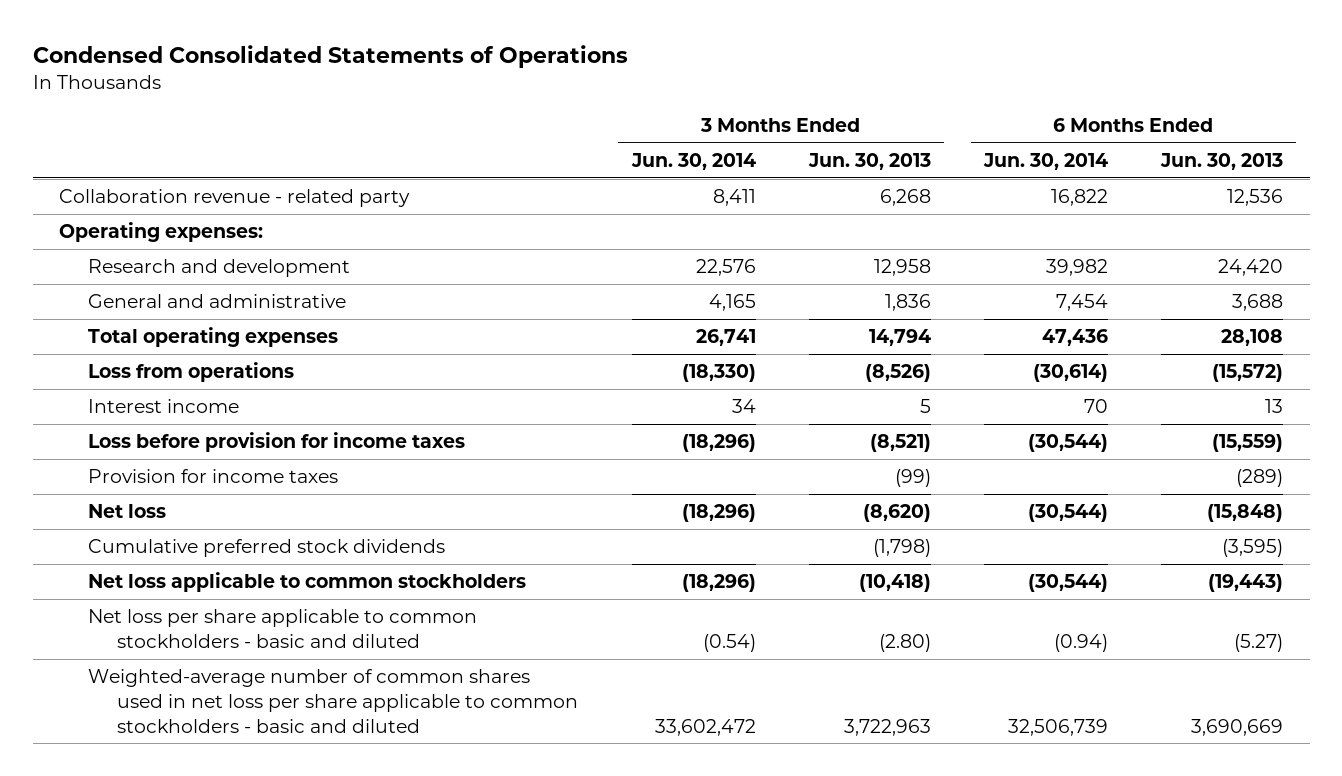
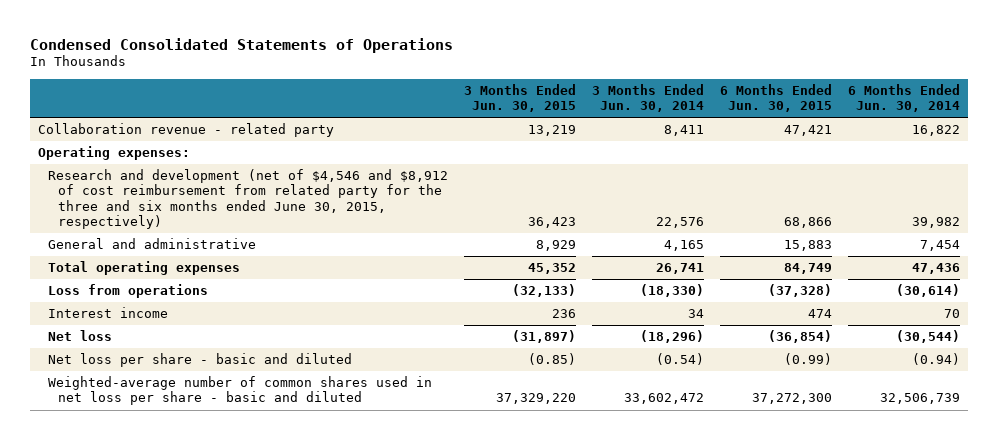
- | 3 Months Ended Jun. 30, 2014 | 3 Months Ended Jun. 30, 2013 | 6 Months Ended Jun. 30, 2014 | 6 Months Ended Jun. 30, 2013
+ | 3 Months Ended Jun. 30, 2015 | 3 Months Ended Jun. 30, 2014 | 6 Months Ended Jun. 30, 2015 | 6 Months Ended Jun. 30, 2014
- Research and development | 22,576 | 12,958 | 39,982 | 24,420
+ Research and development (net of $4,546 and $8,912 of cost reimbursement from related party for the three and six months ended June 30, 2015, respectively) | 36,423 | 22,576 | 68,866 | 39,982
- Loss before provision for income taxes | (18,296) | (8,521) | (30,544) | (15,559)
- Provision for income taxes | | (99) | | (289)
- Cumulative preferred stock dividends | | (1,798) | | (3,595)
- Net loss applicable to common stockholders | (18,296) | (10,418) | (30,544) | (19,443)
- Net loss per share applicable to common stockholders - basic and diluted | (0.54) | (2.80) | (0.94) | (5.27)
- Weighted-average number of common shares used in net loss per share applicable to common stockholders - basic and diluted | 33,602,472 | 3,722,963 | 32,506,739 | 3,690,669
+ Net loss per share - basic and diluted | (0.85) | (0.54) | (0.99) | (0.94)
+ Weighted-average number of common shares used in net loss per share - basic and diluted | 37,329,220 | 33,602,472 | 37,272,300 | 32,506,739

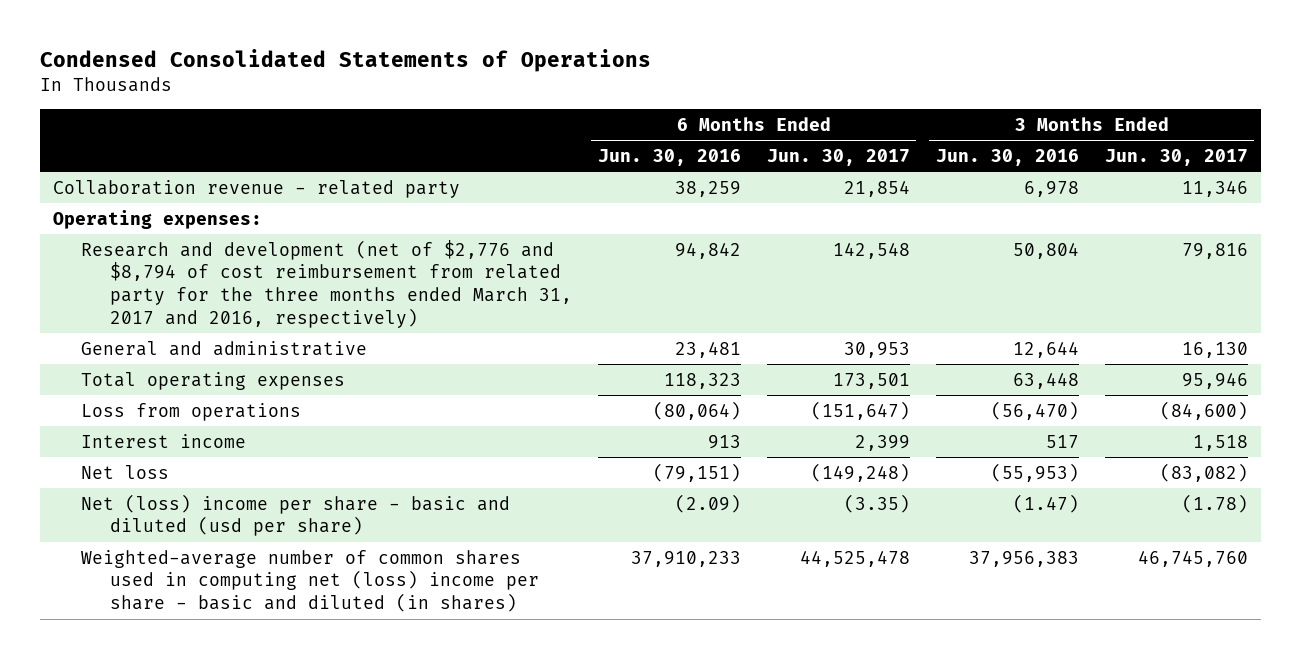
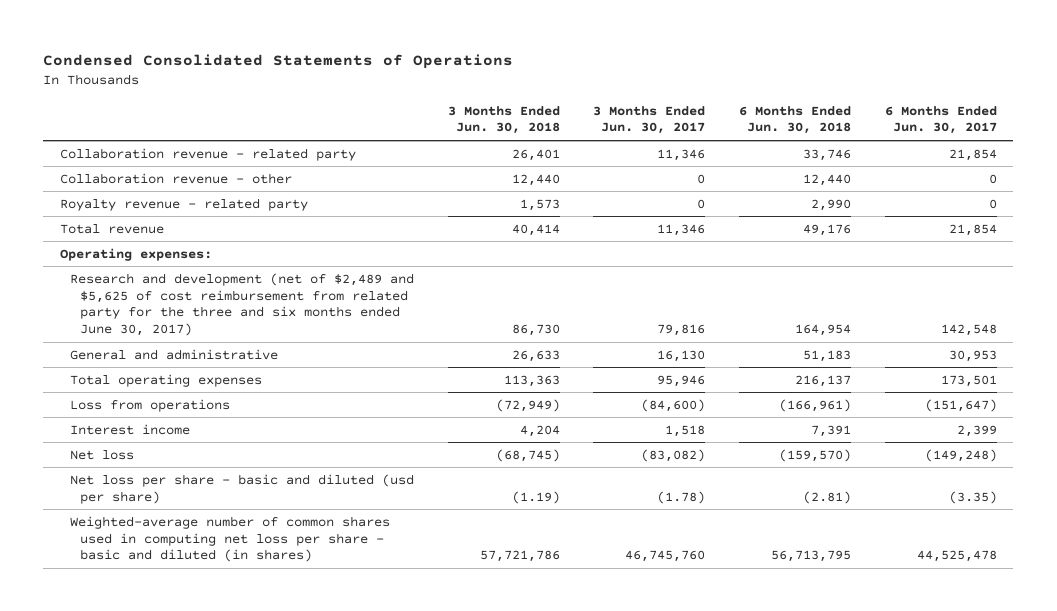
- | 6 Months Ended Jun. 30, 2016 | 6 Months Ended Jun. 30, 2017 | 3 Months Ended Jun. 30, 2016 | 3 Months Ended Jun. 30, 2017
+ | 3 Months Ended Jun. 30, 2018 | 3 Months Ended Jun. 30, 2017 | 6 Months Ended Jun. 30, 2018 | 6 Months Ended Jun. 30, 2017
+ Collaboration revenue - other | 12,440 | 0 | 12,440 | 0
+ Royalty revenue - related party | 1,573 | 0 | 2,990 | 0
+ Total revenue | 40,414 | 11,346 | 49,176 | 21,854
- Research and development (net of $2,776 and $8,794 of cost reimbursement from related party for the three months ended March 31, 2017 and 2016, respectively) | 94,842 | 142,548 | 50,804 | 79,816
+ Research and development (net of $2,489 and $5,625 of cost reimbursement from related party for the three and six months ended June 30, 2017) | 86,730 | 79,816 | 164,954 | 142,548
- Net (loss) income per share - basic and diluted (usd per share) | (2.09) | (3.35) | (1.47) | (1.78)
- Weighted-average number of common shares used in computing net (loss) income per share - basic and diluted (in shares) | 37,910,233 | 44,525,478 | 37,956,383 | 46,745,760
+ Net loss per share - basic and diluted (usd per share) | (1.19) | (1.78) | (2.81) | (3.35)
+ Weighted-average number of common shares used in computing net loss per share - basic and diluted (in shares) | 57,721,786 | 46,745,760 | 56,713,795 | 44,525,478

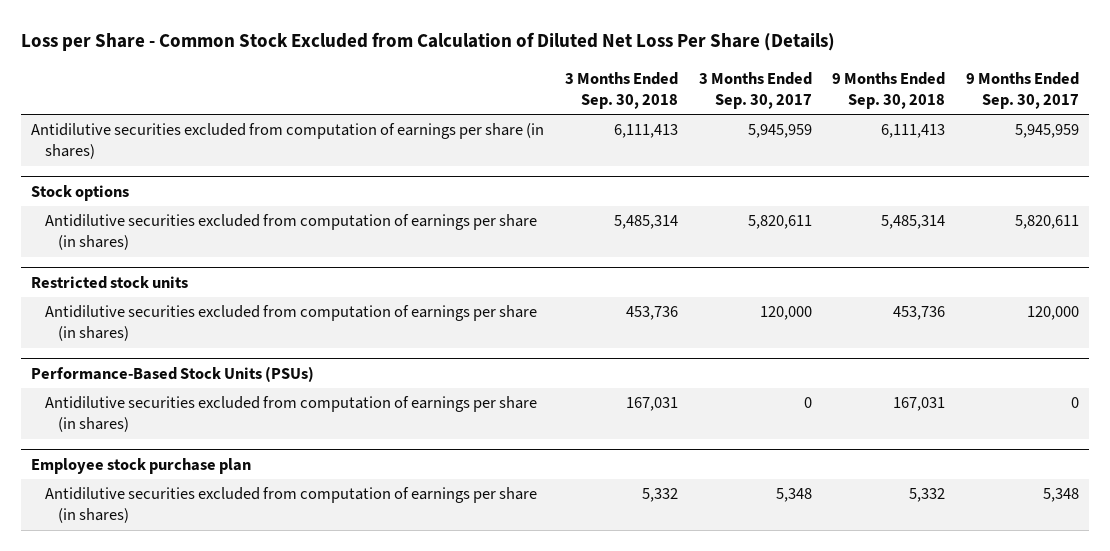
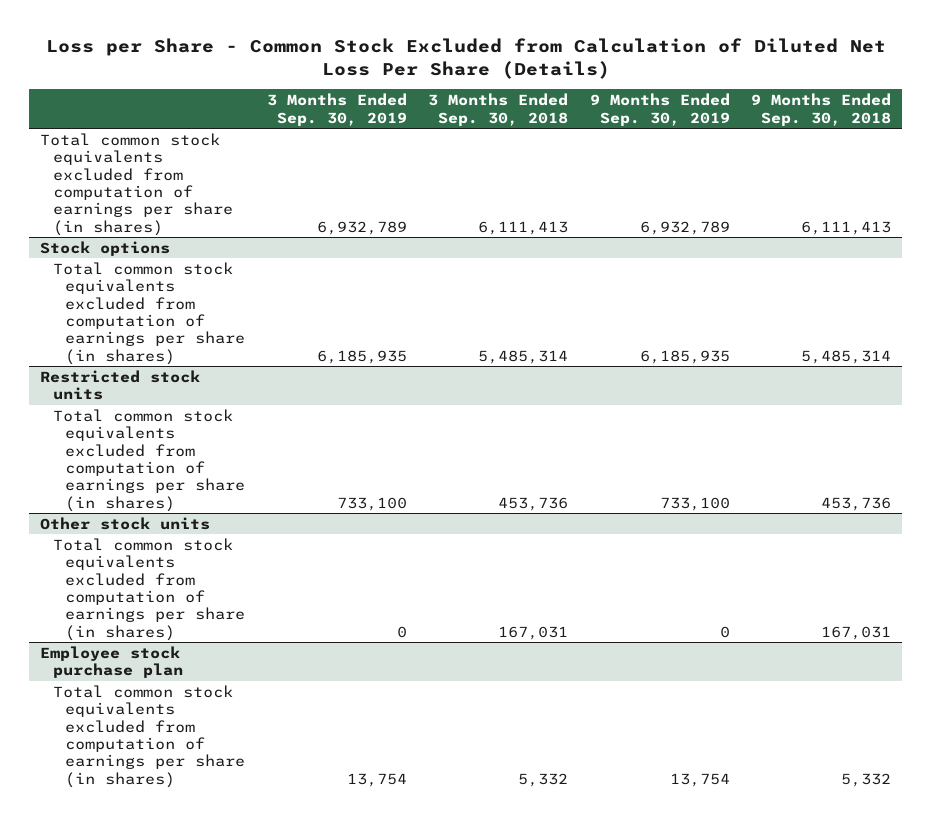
- | 3 Months Ended Sep. 30, 2018 | 3 Months Ended Sep. 30, 2017 | 9 Months Ended Sep. 30, 2018 | 9 Months Ended Sep. 30, 2017
+ | 3 Months Ended Sep. 30, 2019 | 3 Months Ended Sep. 30, 2018 | 9 Months Ended Sep. 30, 2019 | 9 Months Ended Sep. 30, 2018
- Antidilutive securities excluded from computation of earnings per share (in shares) | 6,111,413 | 5,945,959 | 6,111,413 | 5,945,959
+ Total common stock equivalents excluded from computation of earnings per share (in shares) | 6,932,789 | 6,111,413 | 6,932,789 | 6,111,413
@ Stock options
- Antidilutive securities excluded from computation of earnings per share (in shares) | 5,485,314 | 5,820,611 | 5,485,314 | 5,820,611
+ Total common stock equivalents excluded from computation of earnings per share (in shares) | 6,185,935 | 5,485,314 | 6,185,935 | 5,485,314
@ Restricted stock units
- Antidilutive securities excluded from computation of earnings per share (in shares) | 453,736 | 120,000 | 453,736 | 120,000
- Performance-Based Stock Units (PSUs)
- Antidilutive securities excluded from computation of earnings per share (in shares) | 167,031 | 0 | 167,031 | 0
@ Restricted stock units
+ Total common stock equivalents excluded from computation of earnings per share (in shares) | 733,100 | 453,736 | 733,100 | 453,736
+ Other stock units
+ Total common stock equivalents excluded from computation of earnings per share (in shares) | 0 | 167,031 | 0 | 167,031
@ Employee stock purchase plan
- Antidilutive securities excluded from computation of earnings per share (in shares) | 5,332 | 5,348 | 5,332 | 5,348
+ Total common stock equivalents excluded from computation of earnings per share (in shares) | 13,754 | 5,332 | 13,754 | 5,332

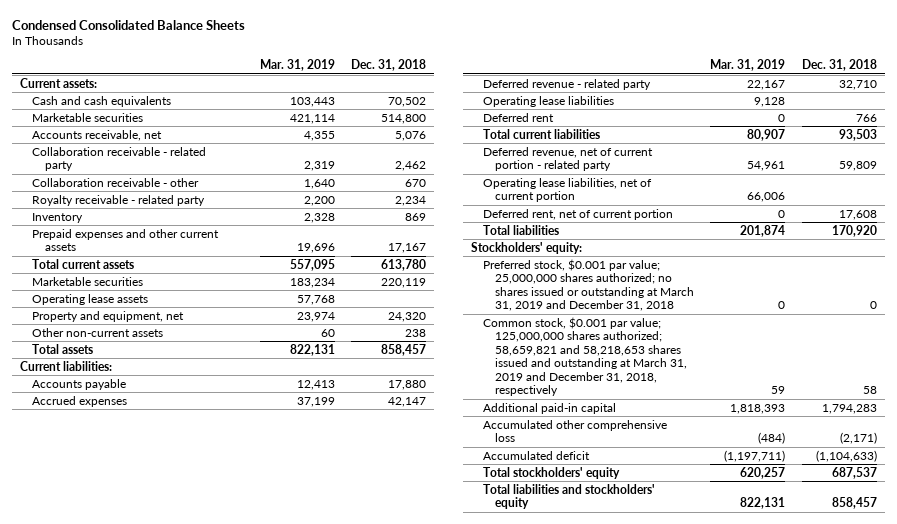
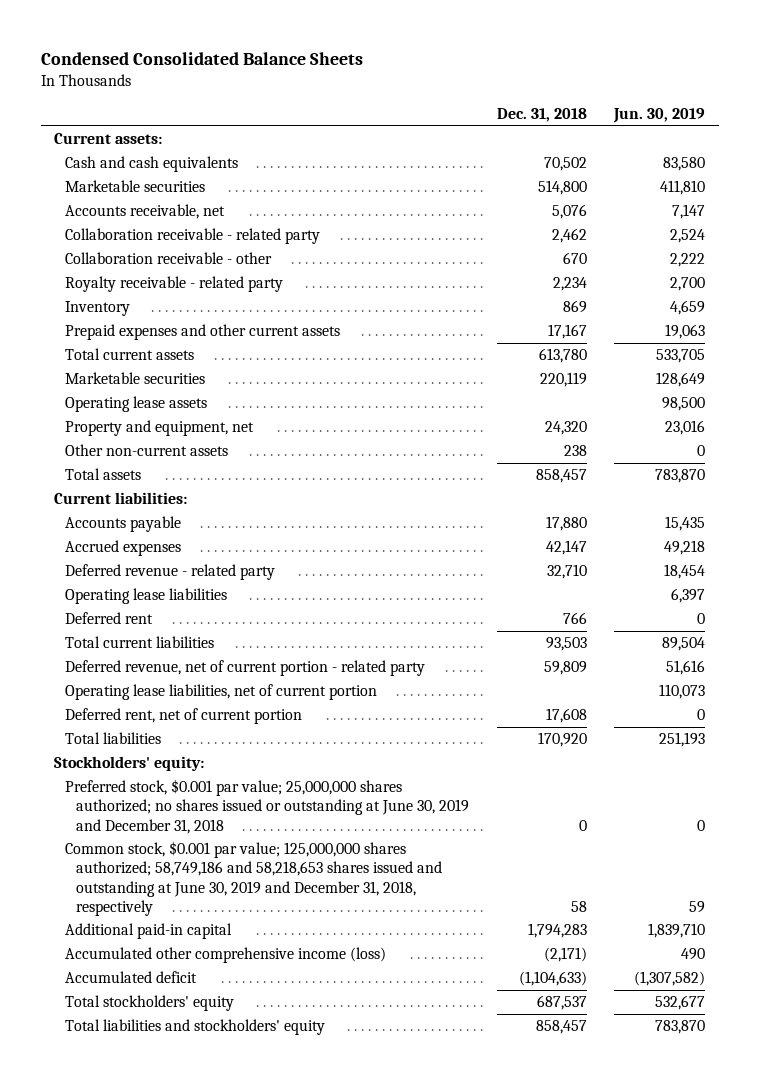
- | Mar. 31, 2019 | Dec. 31, 2018
+ | Dec. 31, 2018 | Jun. 30, 2019
- Preferred stock, $0.001 par value; 25,000,000 shares authorized; no shares issued or outstanding at March 31, 2019 and December 31, 2018 | 0 | 0
- Common stock, $0.001 par value; 125,000,000 shares authorized; 58,659,821 and 58,218,653 shares issued and outstanding at March 31, 2019 and December 31, 2018, respectively | 59 | 58
+ Preferred stock, $0.001 par value; 25,000,000 shares authorized; no shares issued or outstanding at June 30, 2019 and December 31, 2018 | 0 | 0
+ Common stock, $0.001 par value; 125,000,000 shares authorized; 58,749,186 and 58,218,653 shares issued and outstanding at June 30, 2019 and December 31, 2018, respectively | 58 | 59
- Accumulated other comprehensive loss | (484) | (2,171)
+ Accumulated other comprehensive income (loss) | (2,171) | 490

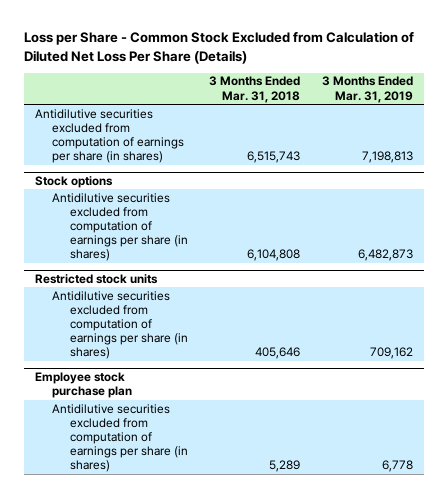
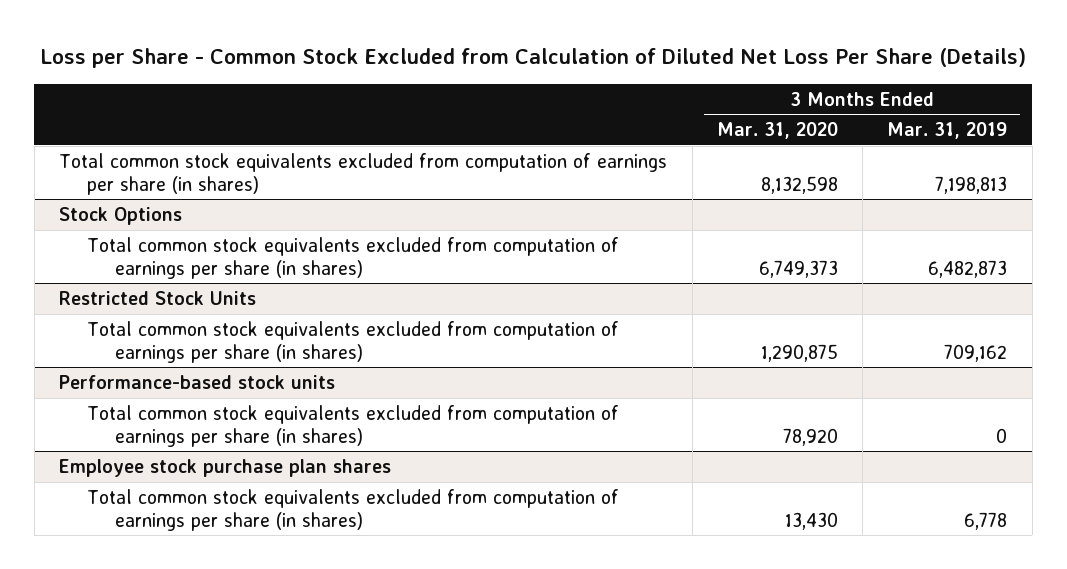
- | 3 Months Ended Mar. 31, 2018 | 3 Months Ended Mar. 31, 2019
+ | 3 Months Ended Mar. 31, 2020 | 3 Months Ended Mar. 31, 2019
- Antidilutive securities excluded from computation of earnings per share (in shares) | 6,515,743 | 7,198,813
- Stock options
- Antidilutive securities excluded from computation of earnings per share (in shares) | 6,104,808 | 6,482,873
- Restricted stock units
- Antidilutive securities excluded from computation of earnings per share (in shares) | 405,646 | 709,162
- Employee stock purchase plan
- Antidilutive securities excluded from computation of earnings per share (in shares) | 5,289 | 6,778
+ Total common stock equivalents excluded from computation of earnings per share (in shares) | 8,132,598 | 7,198,813
+ Stock Options
+ Total common stock equivalents excluded from computation of earnings per share (in shares) | 6,749,373 | 6,482,873
+ Restricted Stock Units
+ Total common stock equivalents excluded from computation of earnings per share (in shares) | 1,290,875 | 709,162
+ Performance-based stock units
+ Total common stock equivalents excluded from computation of earnings per share (in shares) | 78,920 | 0
+ Employee stock purchase plan shares
+ Total common stock equivalents excluded from computation of earnings per share (in shares) | 13,430 | 6,778

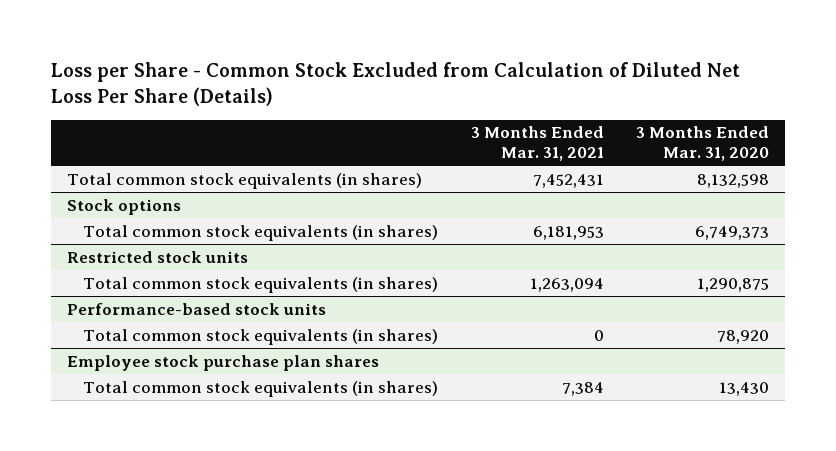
- | 3 Months Ended Mar. 31, 2020 | 3 Months Ended Mar. 31, 2019
+ | 3 Months Ended Mar. 31, 2021 | 3 Months Ended Mar. 31, 2020
- Total common stock equivalents excluded from computation of earnings per share (in shares) | 8,132,598 | 7,198,813
- Stock Options
- Total common stock equivalents excluded from computation of earnings per share (in shares) | 6,749,373 | 6,482,873
- Restricted Stock Units
- Total common stock equivalents excluded from computation of earnings per share (in shares) | 1,290,875 | 709,162
+ Total common stock equivalents (in shares) | 7,452,431 | 8,132,598
+ Stock options
+ Total common stock equivalents (in shares) | 6,181,953 | 6,749,373
+ Restricted stock units
+ Total common stock equivalents (in shares) | 1,263,094 | 1,290,875
@ Performance-based stock units
- Total common stock equivalents excluded from computation of earnings per share (in shares) | 78,920 | 0
+ Total common stock equivalents (in shares) | 0 | 78,920
@ Employee stock purchase plan shares
- Total common stock equivalents excluded from computation of earnings per share (in shares) | 13,430 | 6,778
+ Total common stock equivalents (in shares) | 7,384 | 13,430

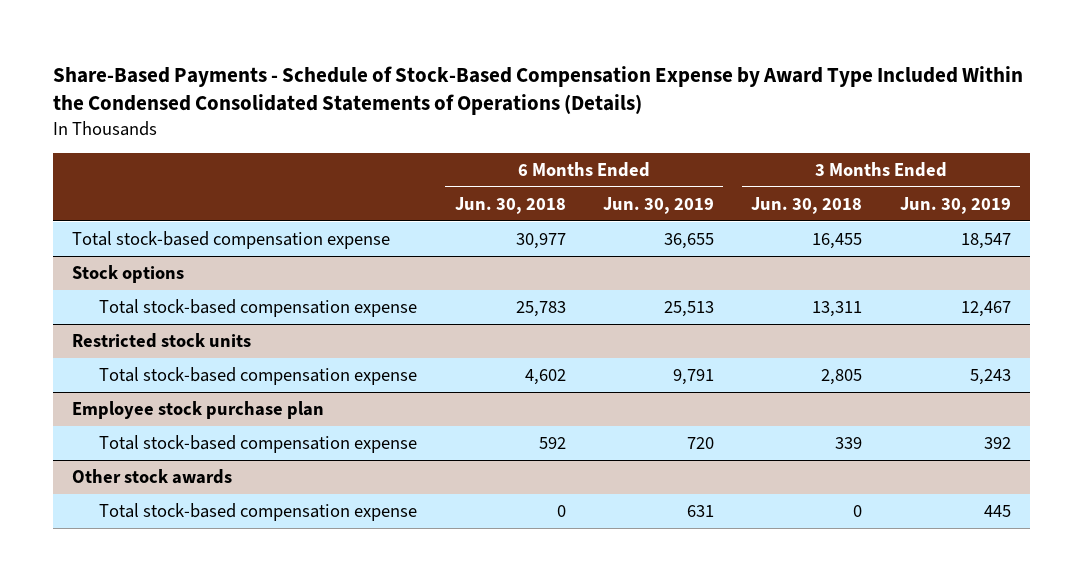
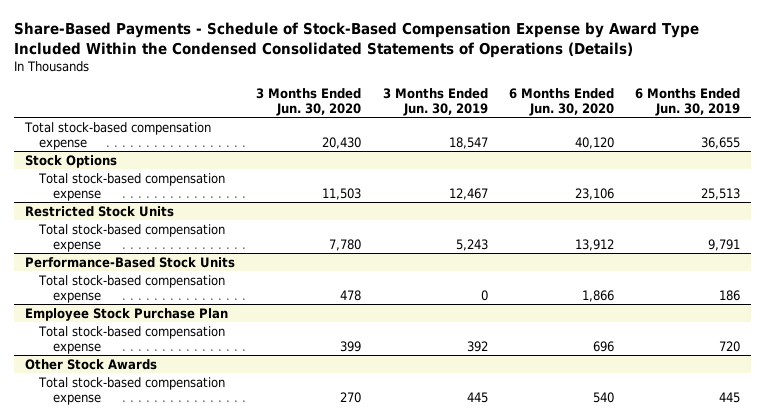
- | 6 Months Ended Jun. 30, 2018 | 6 Months Ended Jun. 30, 2019 | 3 Months Ended Jun. 30, 2018 | 3 Months Ended Jun. 30, 2019
+ | 3 Months Ended Jun. 30, 2020 | 3 Months Ended Jun. 30, 2019 | 6 Months Ended Jun. 30, 2020 | 6 Months Ended Jun. 30, 2019
- Stock options
+ Stock Options
- Restricted stock units
+ Restricted Stock Units
- Employee stock purchase plan
+ Performance-Based Stock Units
+ Total stock-based compensation expense | 478 | 0 | 1,866 | 186
+ Employee Stock Purchase Plan
- Other stock awards
- Total stock-based compensation expense | 0 | 631 | 0 | 445
+ Other Stock Awards
+ Total stock-based compensation expense | 270 | 445 | 540 | 445

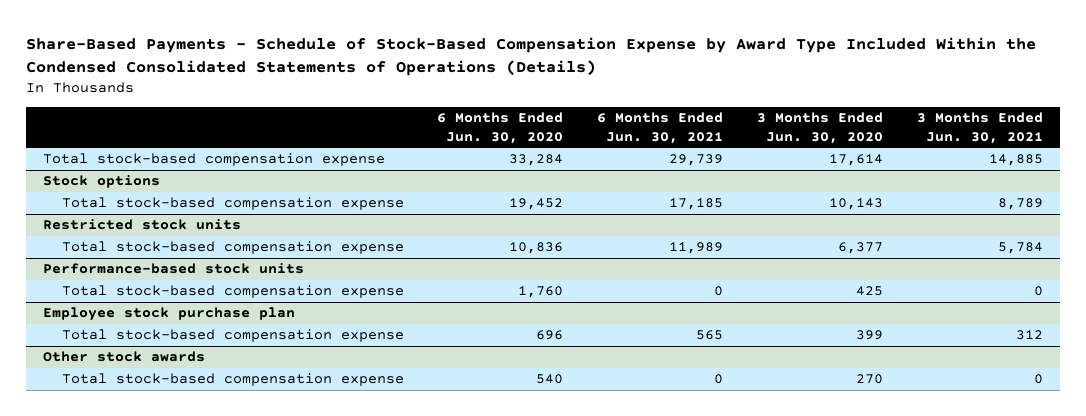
- | 3 Months Ended Jun. 30, 2020 | 3 Months Ended Jun. 30, 2019 | 6 Months Ended Jun. 30, 2020 | 6 Months Ended Jun. 30, 2019
+ | 6 Months Ended Jun. 30, 2020 | 6 Months Ended Jun. 30, 2021 | 3 Months Ended Jun. 30, 2020 | 3 Months Ended Jun. 30, 2021
- Total stock-based compensation expense | 20,430 | 18,547 | 40,120 | 36,655
- Stock Options
- Total stock-based compensation expense | 11,503 | 12,467 | 23,106 | 25,513
- Restricted Stock Units
- Total stock-based compensation expense | 7,780 | 5,243 | 13,912 | 9,791
- Performance-Based Stock Units
- Total stock-based compensation expense | 478 | 0 | 1,866 | 186
- Employee Stock Purchase Plan
+ Total stock-based compensation expense | 33,284 | 29,739 | 17,614 | 14,885
+ Stock options
+ Total stock-based compensation expense | 19,452 | 17,185 | 10,143 | 8,789
+ Restricted stock units
+ Total stock-based compensation expense | 10,836 | 11,989 | 6,377 | 5,784
+ Performance-based stock units
+ Total stock-based compensation expense | 1,760 | 0 | 425 | 0
+ Employee stock purchase plan
- Other Stock Awards
+ Other stock awards

